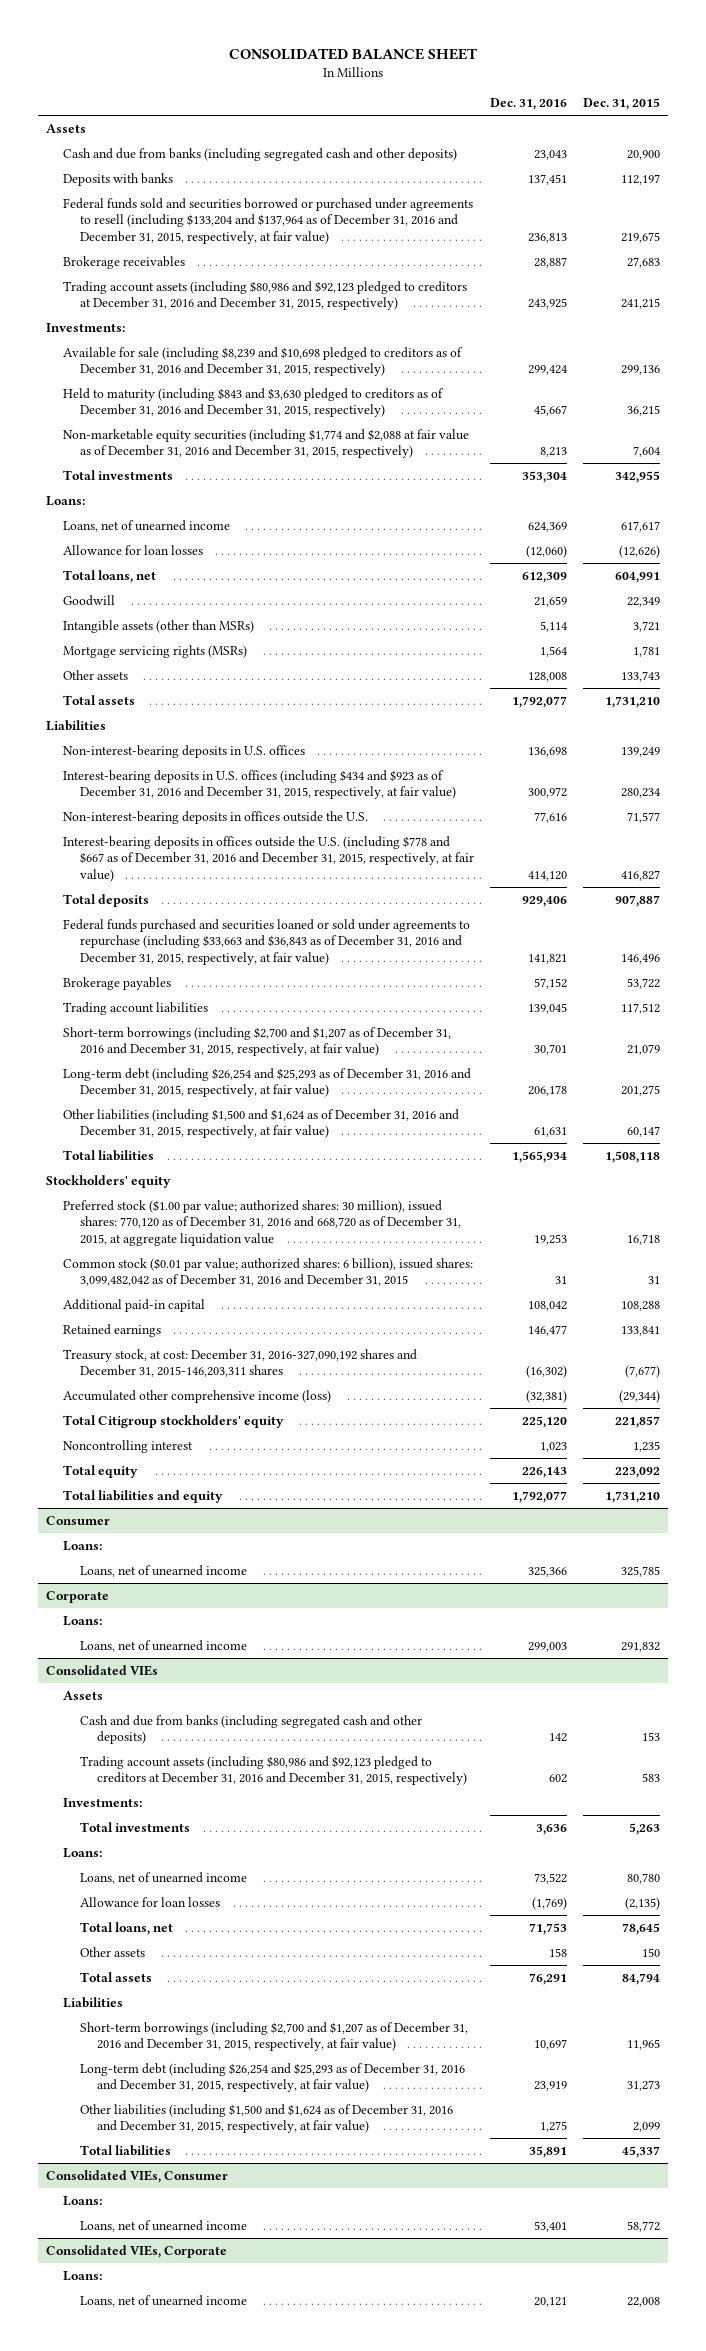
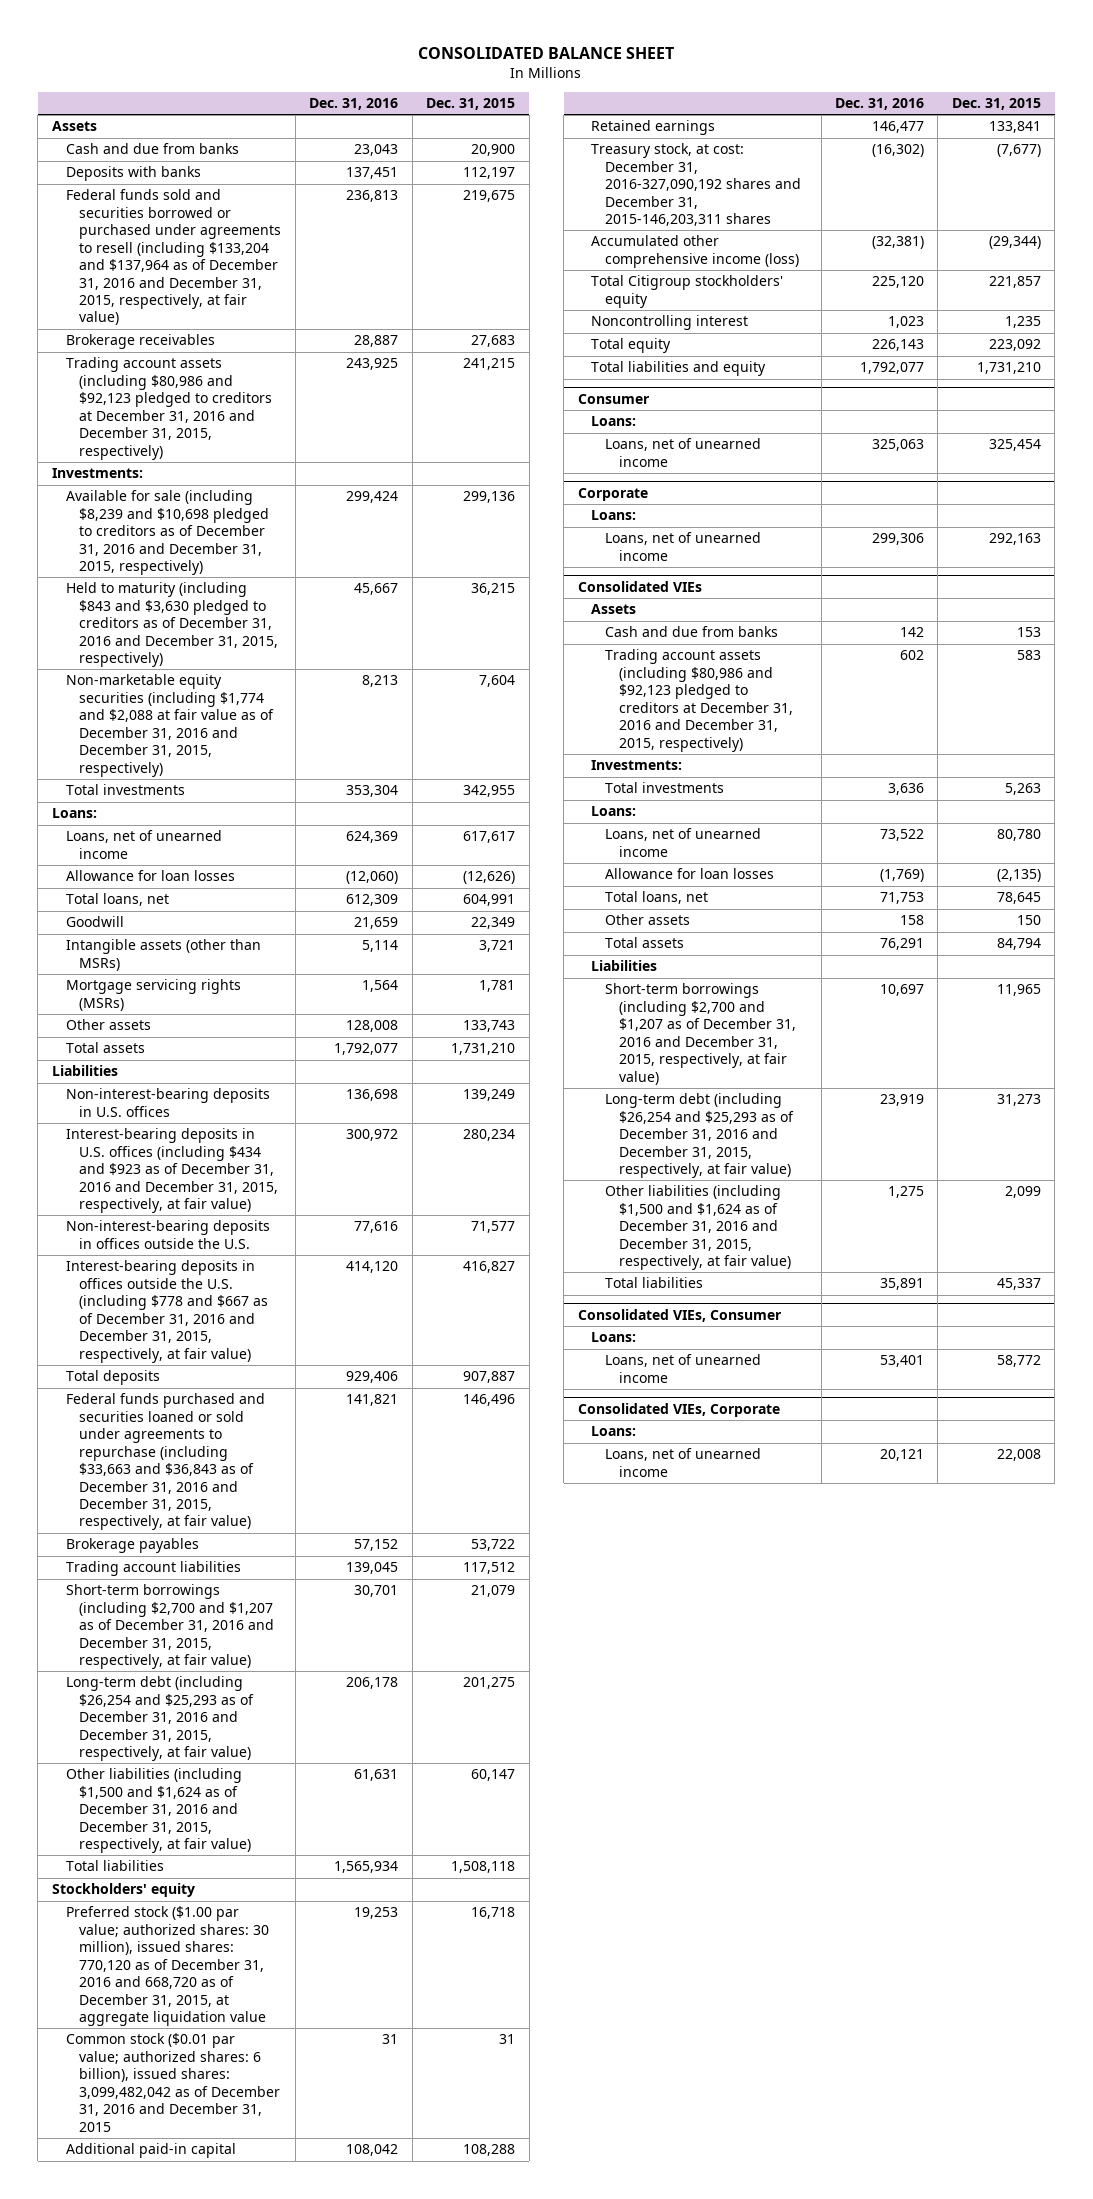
- Cash and due from banks (including segregated cash and other deposits) | 23,043 | 20,900
+ Cash and due from banks | 23,043 | 20,900
@ Consumer
- Loans, net of unearned income | 325,366 | 325,785
+ Loans, net of unearned income | 325,063 | 325,454
@ Corporate
- Loans, net of unearned income | 299,003 | 291,832
+ Loans, net of unearned income | 299,306 | 292,163
@ Consolidated VIEs
- Cash and due from banks (including segregated cash and other deposits) | 142 | 153
+ Cash and due from banks | 142 | 153

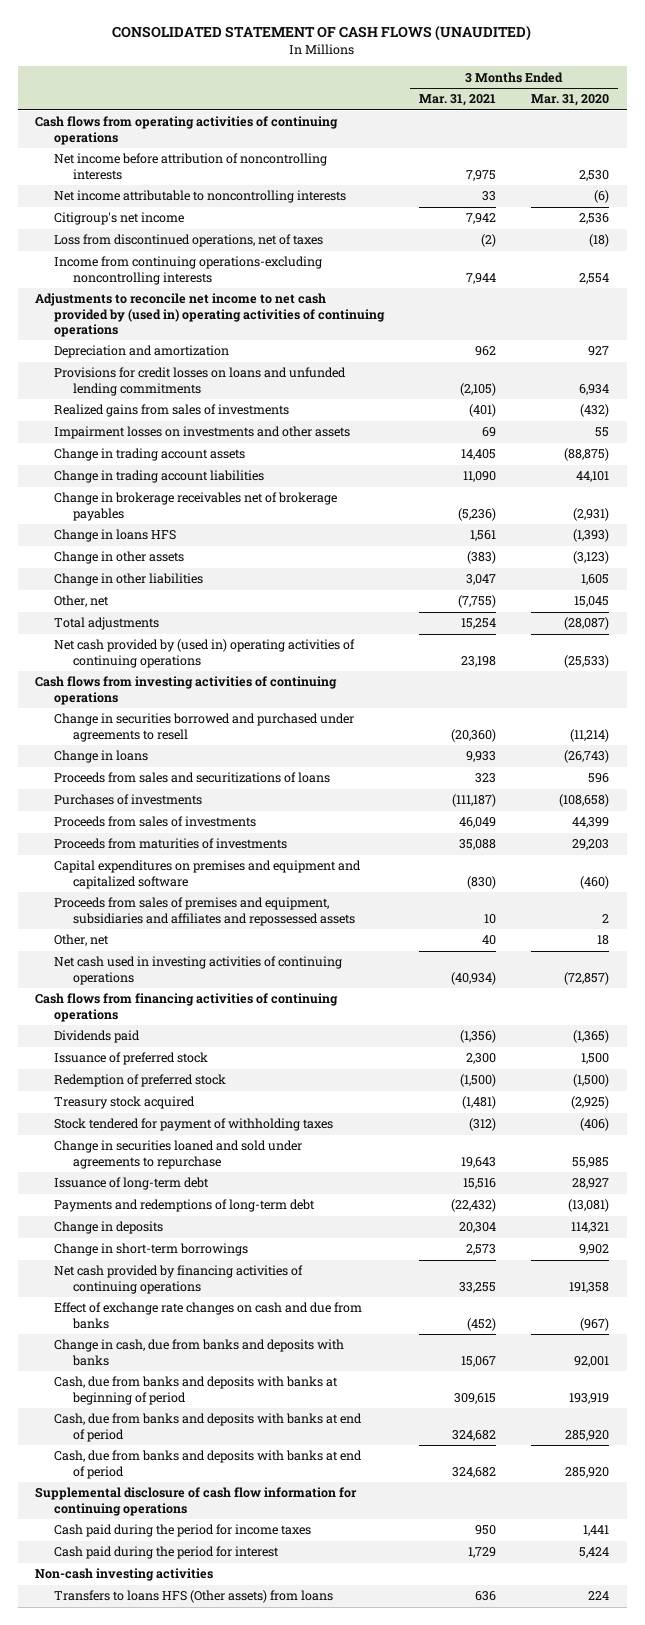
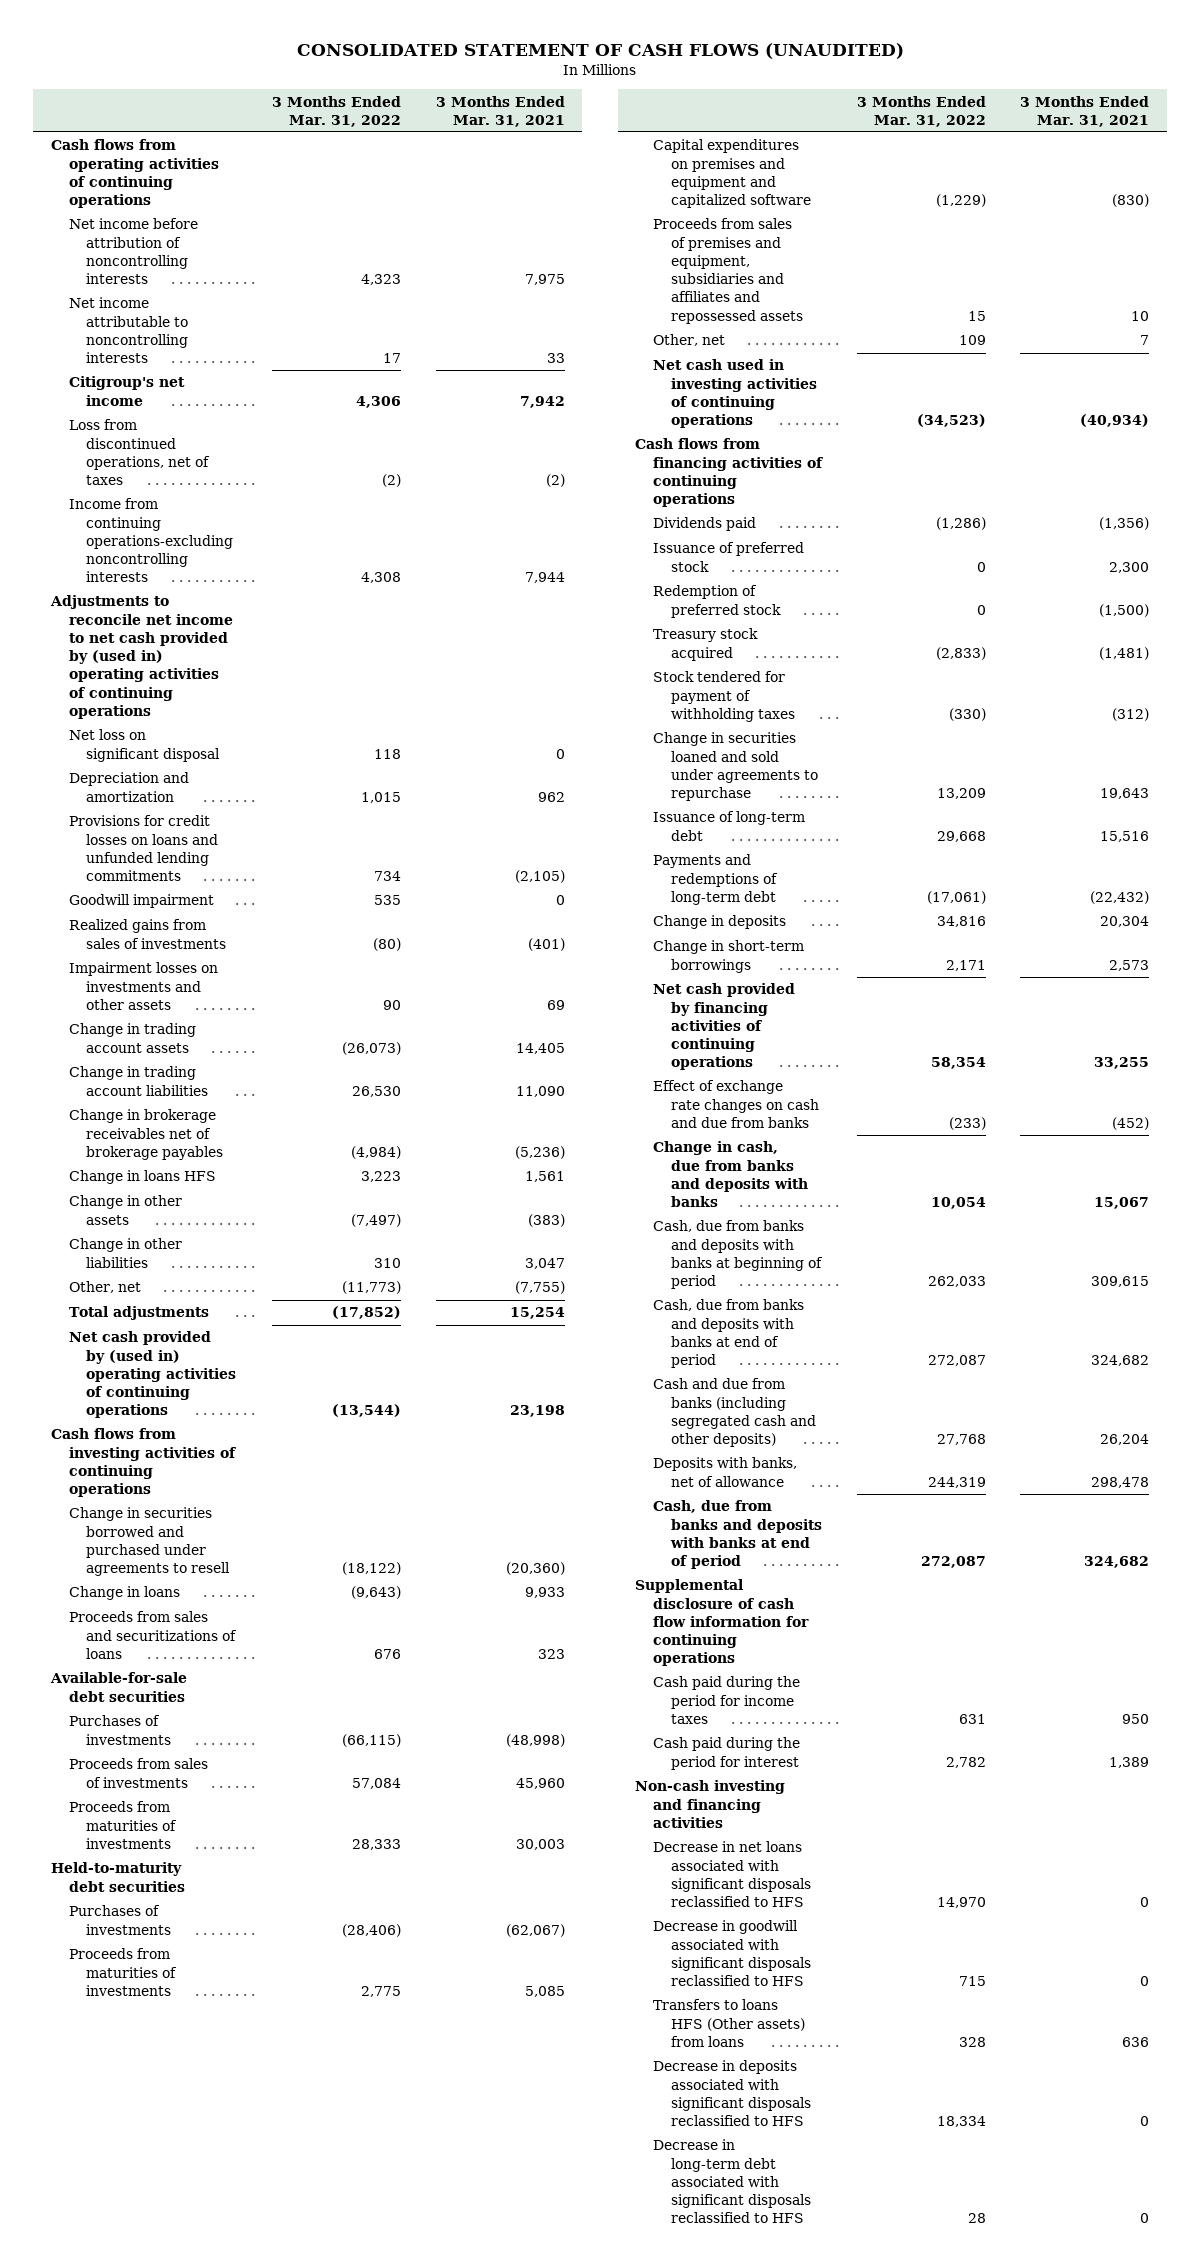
- | 3 Months Ended Mar. 31, 2021 | 3 Months Ended Mar. 31, 2020
+ | 3 Months Ended Mar. 31, 2022 | 3 Months Ended Mar. 31, 2021
+ Net loss on significant disposal | 118 | 0
+ Goodwill impairment | 535 | 0
- Purchases of investments | (111,187) | (108,658)
- Proceeds from sales of investments | 46,049 | 44,399
- Proceeds from maturities of investments | 35,088 | 29,203
+ Available-for-sale debt securities
+ Purchases of investments | (66,115) | (48,998)
+ Proceeds from sales of investments | 57,084 | 45,960
+ Proceeds from maturities of investments | 28,333 | 30,003
+ Held-to-maturity debt securities
+ Purchases of investments | (28,406) | (62,067)
+ Proceeds from maturities of investments | 2,775 | 5,085
- Other, net | 40 | 18
+ Other, net | 109 | 7
+ Cash and due from banks (including segregated cash and other deposits) | 27,768 | 26,204
+ Deposits with banks, net of allowance | 244,319 | 298,478
- Cash paid during the period for interest | 1,729 | 5,424
- Non-cash investing activities
+ Cash paid during the period for interest | 2,782 | 1,389
+ Non-cash investing and financing activities
+ Decrease in net loans associated with significant disposals reclassified to HFS | 14,970 | 0
+ Decrease in goodwill associated with significant disposals reclassified to HFS | 715 | 0
+ Decrease in deposits associated with significant disposals reclassified to HFS | 18,334 | 0
+ Decrease in long-term debt associated with significant disposals reclassified to HFS | 28 | 0

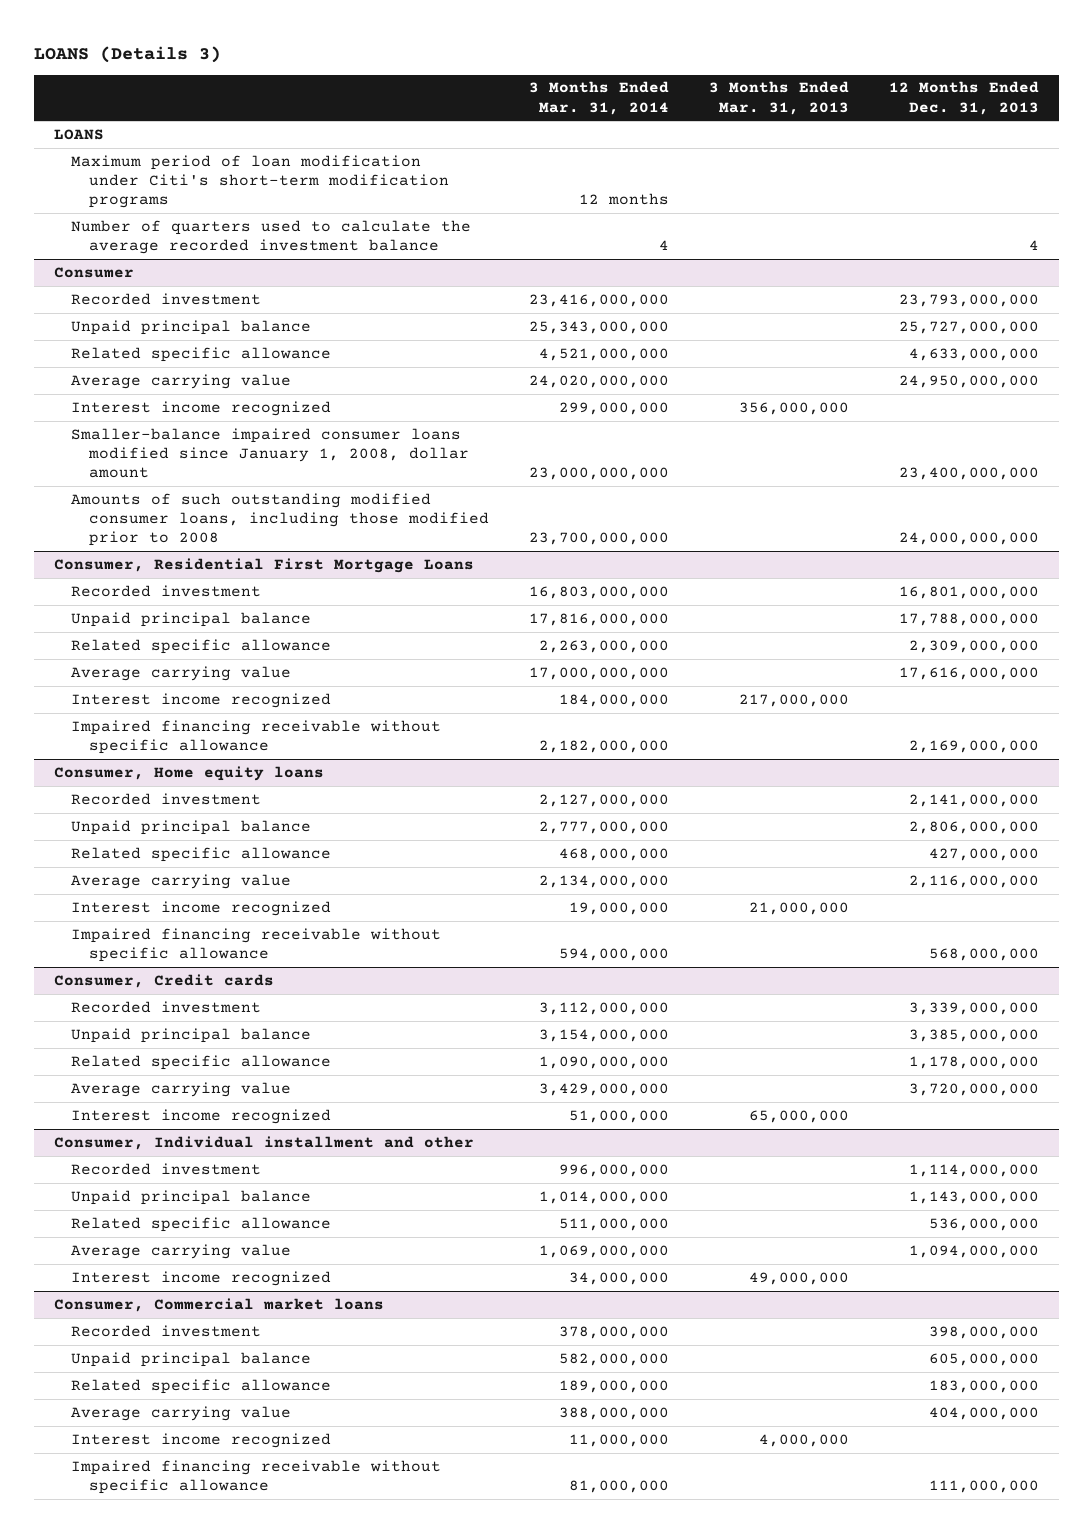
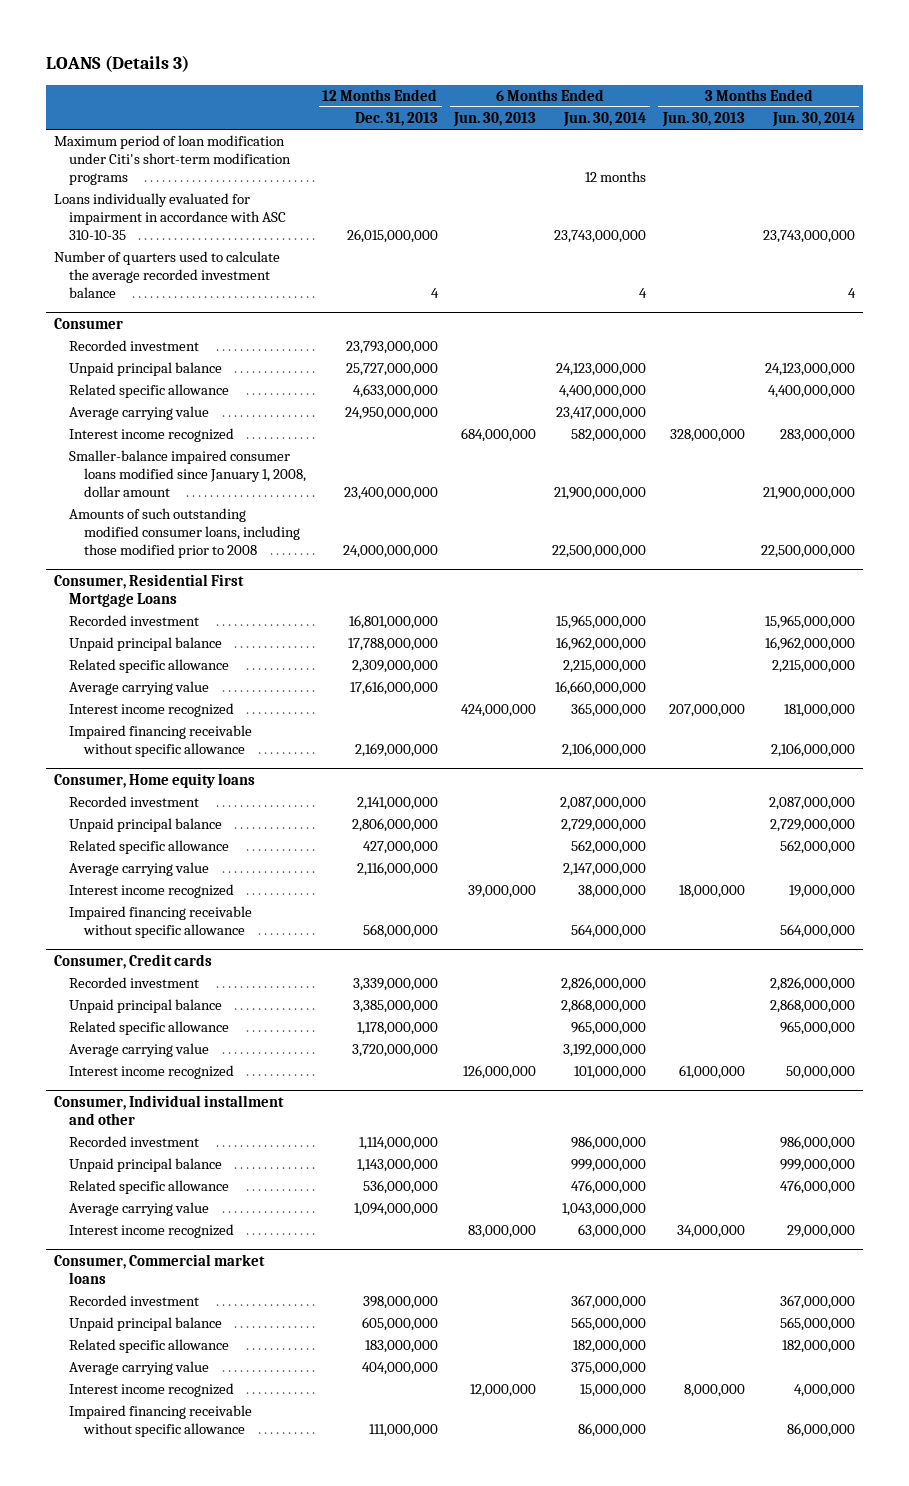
- | 3 Months Ended Mar. 31, 2014 | 3 Months Ended Mar. 31, 2013 | 12 Months Ended Dec. 31, 2013
+ | 12 Months Ended Dec. 31, 2013 | 6 Months Ended Jun. 30, 2013 | 6 Months Ended Jun. 30, 2014 | 3 Months Ended Jun. 30, 2013 | 3 Months Ended Jun. 30, 2014
- LOANS
+ Loans individually evaluated for impairment in accordance with ASC 310-10-35 | 26,015,000,000 | | 23,743,000,000 | | 23,743,000,000

